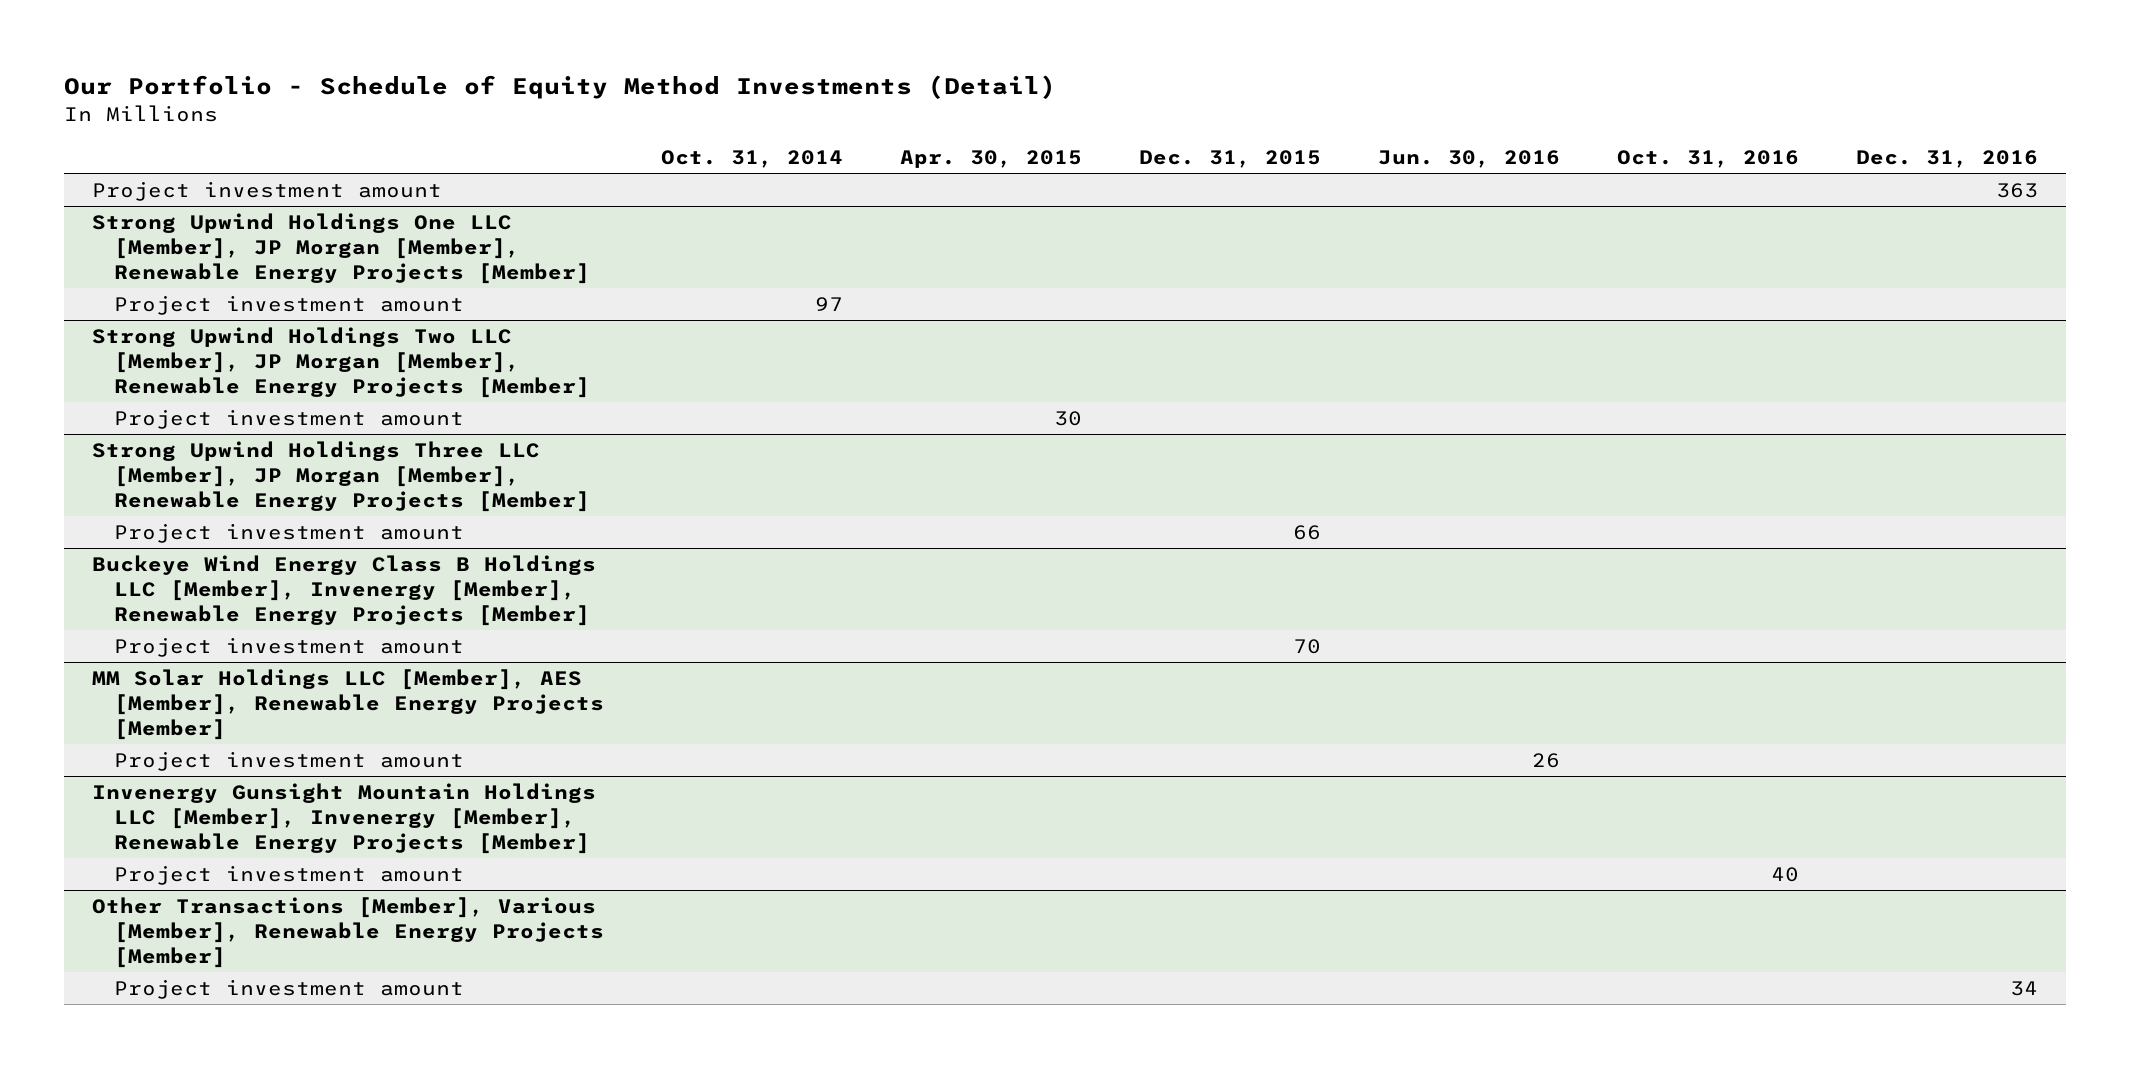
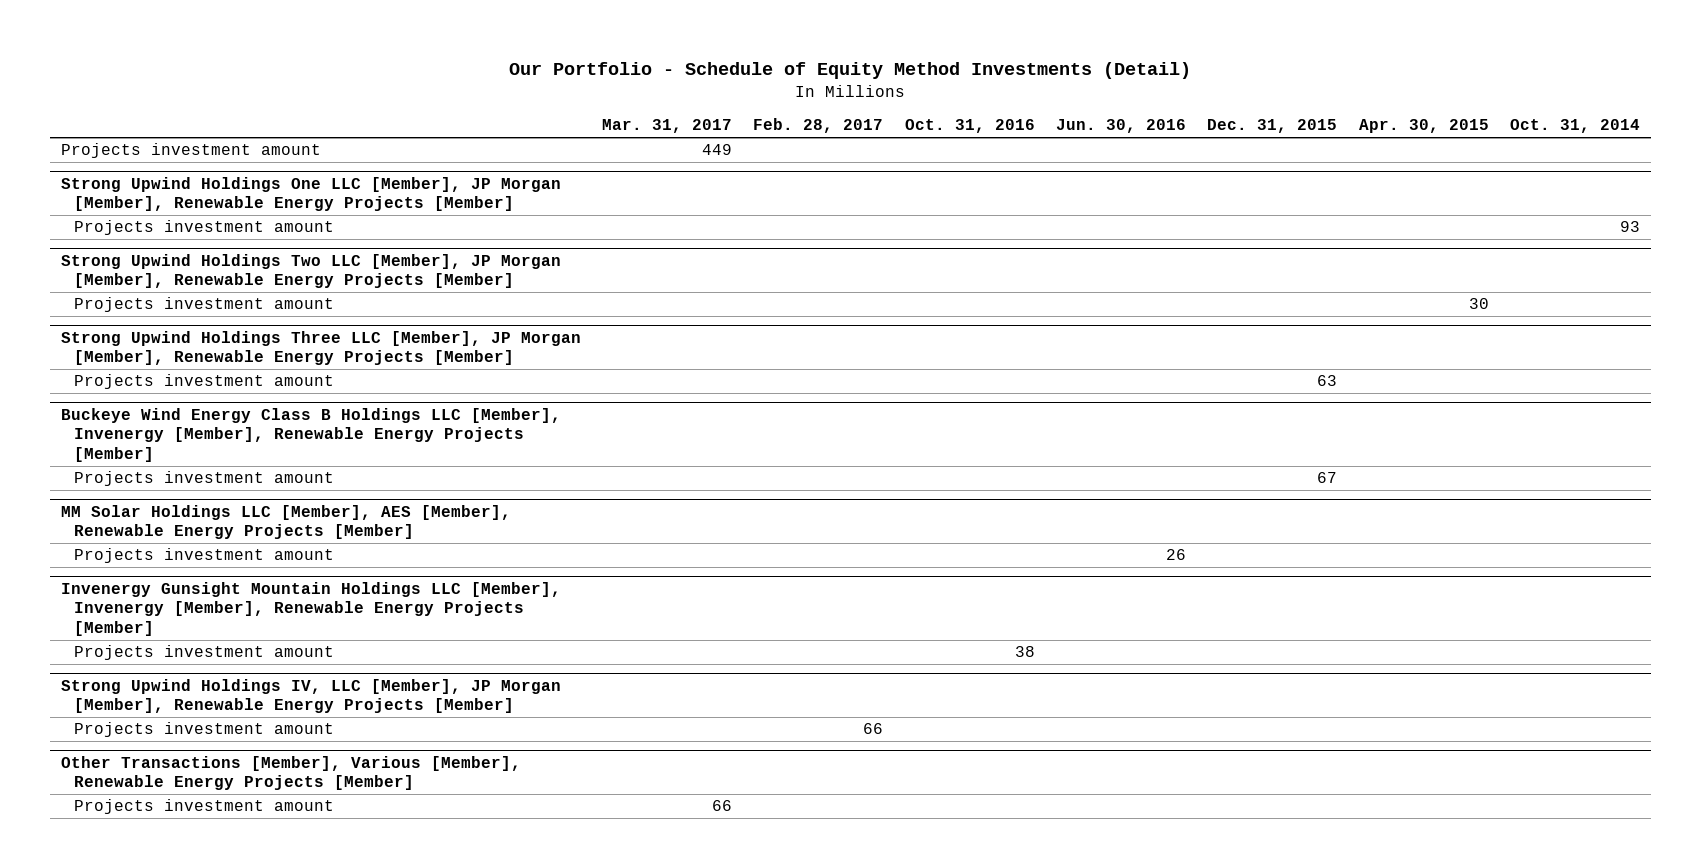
- | Oct. 31, 2014 | Apr. 30, 2015 | Dec. 31, 2015 | Jun. 30, 2016 | Oct. 31, 2016 | Dec. 31, 2016
+ | Mar. 31, 2017 | Feb. 28, 2017 | Oct. 31, 2016 | Jun. 30, 2016 | Dec. 31, 2015 | Apr. 30, 2015 | Oct. 31, 2014
- Project investment amount | | | | | | 363
+ Projects investment amount | 449 | | | | | |
@ Strong Upwind Holdings One LLC [Member], JP Morgan [Member], Renewable Energy Projects [Member]
- Project investment amount | 97 | | | | |
+ Projects investment amount | | | | | | | 93
@ Strong Upwind Holdings Two LLC [Member], JP Morgan [Member], Renewable Energy Projects [Member]
- Project investment amount | | 30 | | | |
+ Projects investment amount | | | | | | 30 |
@ Strong Upwind Holdings Three LLC [Member], JP Morgan [Member], Renewable Energy Projects [Member]
- Project investment amount | | | 66 | | |
+ Projects investment amount | | | | | 63 | |
@ Buckeye Wind Energy Class B Holdings LLC [Member], Invenergy [Member], Renewable Energy Projects [Member]
- Project investment amount | | | 70 | | |
+ Projects investment amount | | | | | 67 | |
@ MM Solar Holdings LLC [Member], AES [Member], Renewable Energy Projects [Member]
- Project investment amount | | | | 26 | |
+ Projects investment amount | | | | 26 | | |
@ Invenergy Gunsight Mountain Holdings LLC [Member], Invenergy [Member], Renewable Energy Projects [Member]
- Project investment amount | | | | | 40 |
+ Projects investment amount | | | 38 | | | |
+ Strong Upwind Holdings IV, LLC [Member], JP Morgan [Member], Renewable Energy Projects [Member]
+ Projects investment amount | | 66 | | | | |
@ Other Transactions [Member], Various [Member], Renewable Energy Projects [Member]
- Project investment amount | | | | | | 34
+ Projects investment amount | 66 | | | | | |

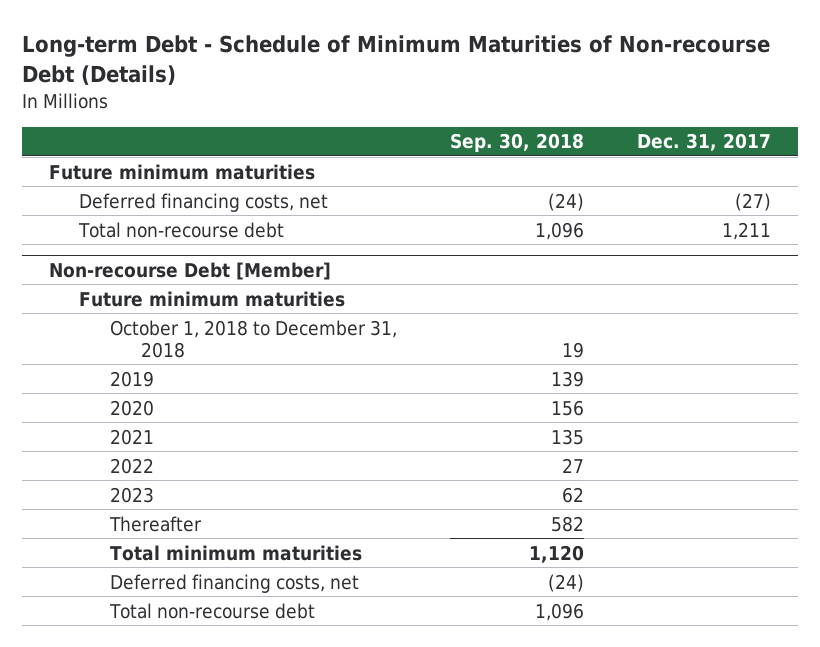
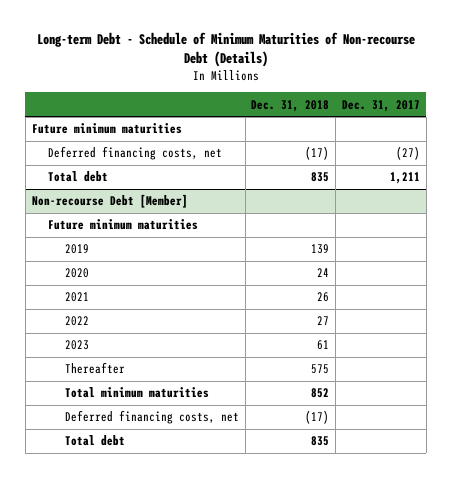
- | Sep. 30, 2018 | Dec. 31, 2017
+ | Dec. 31, 2018 | Dec. 31, 2017
- Total non-recourse debt | 1,096 | 1,211
+ Total debt | 835 | 1,211
@ Non-recourse Debt [Member]
- October 1, 2018 to December 31, 2018 | 19 |
- Total non-recourse debt | 1,096 |
+ Total debt | 835 |

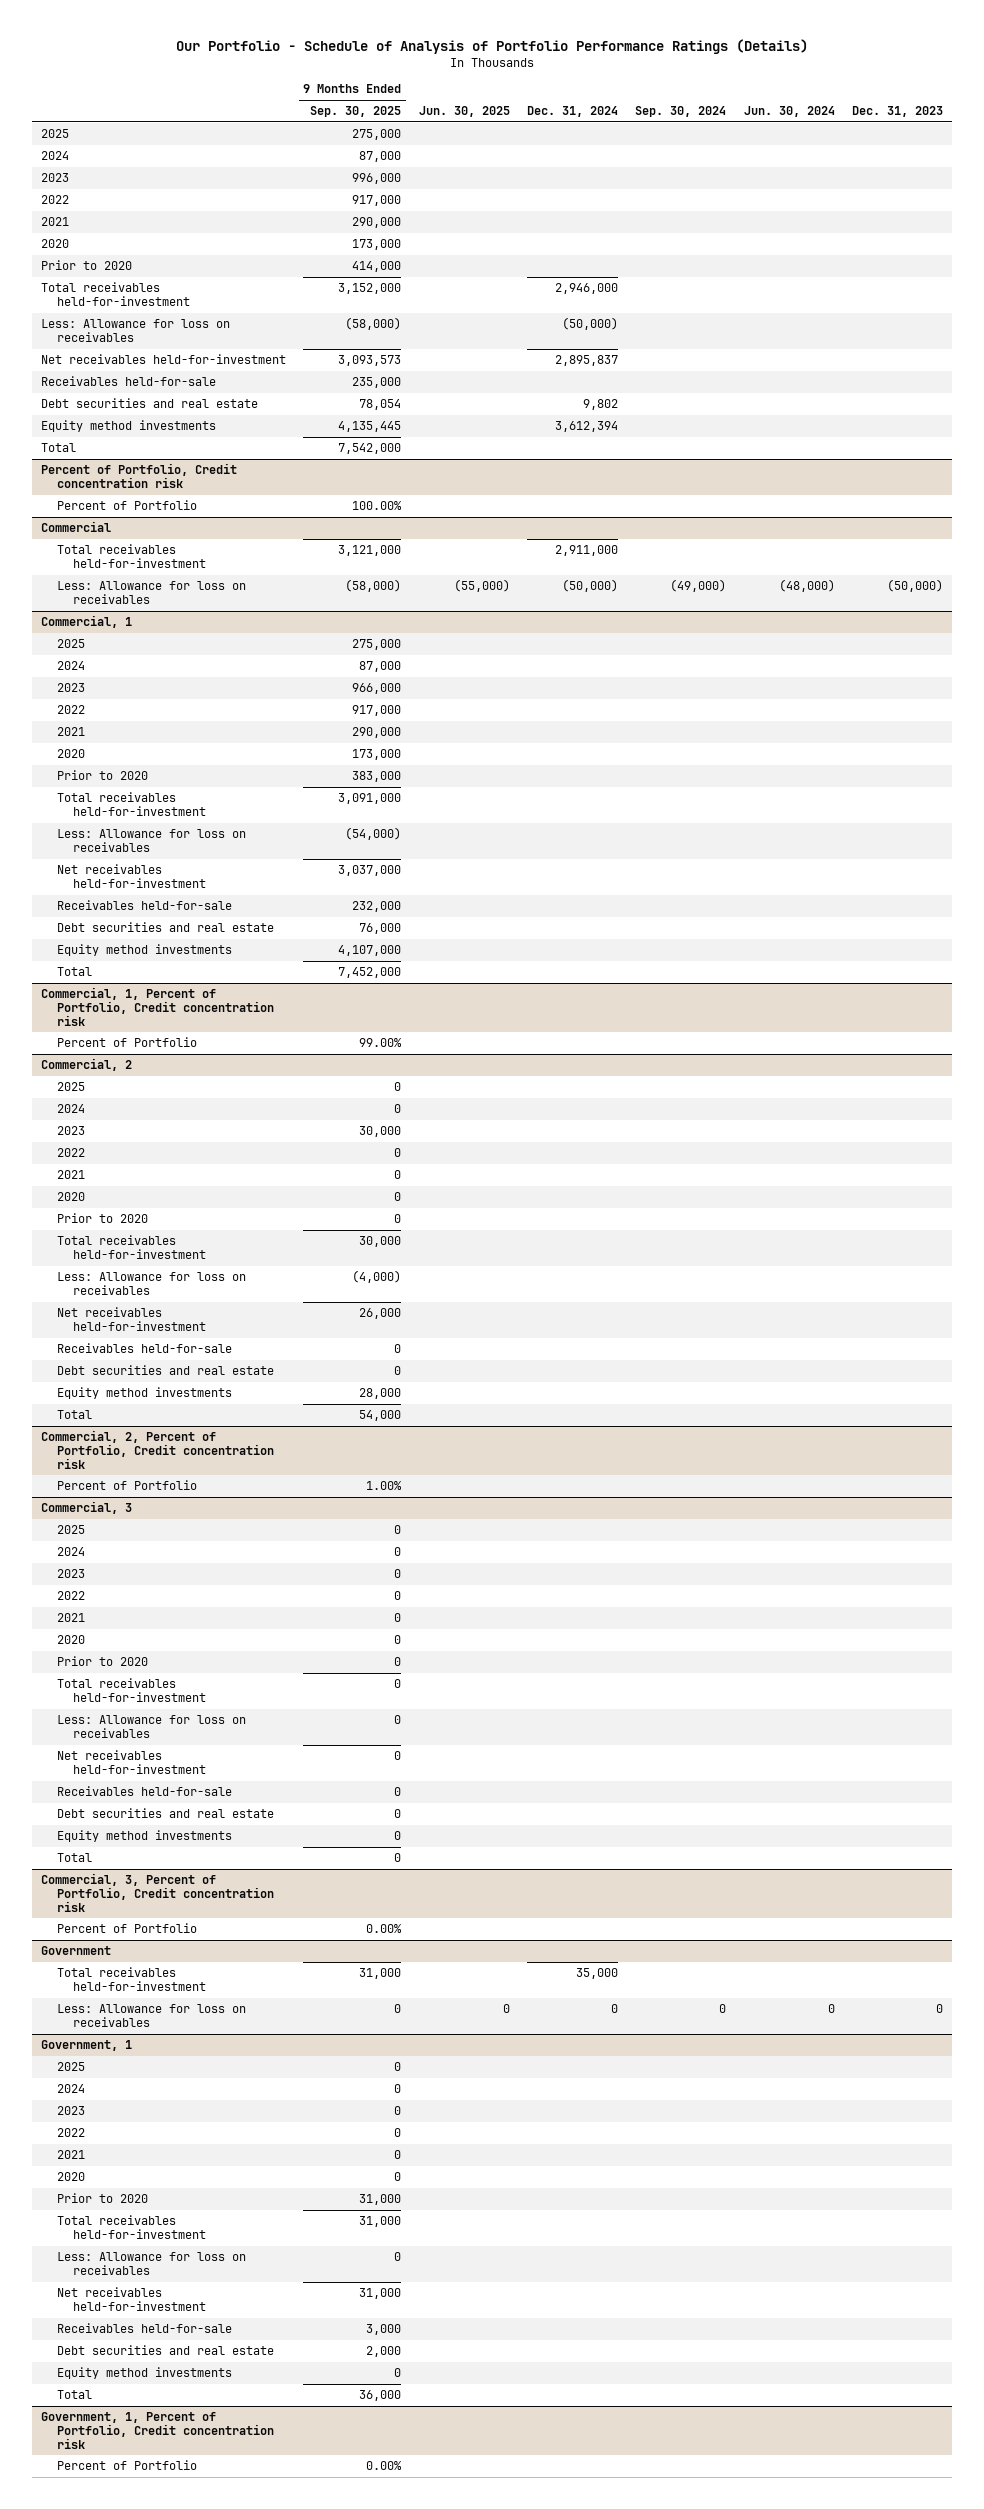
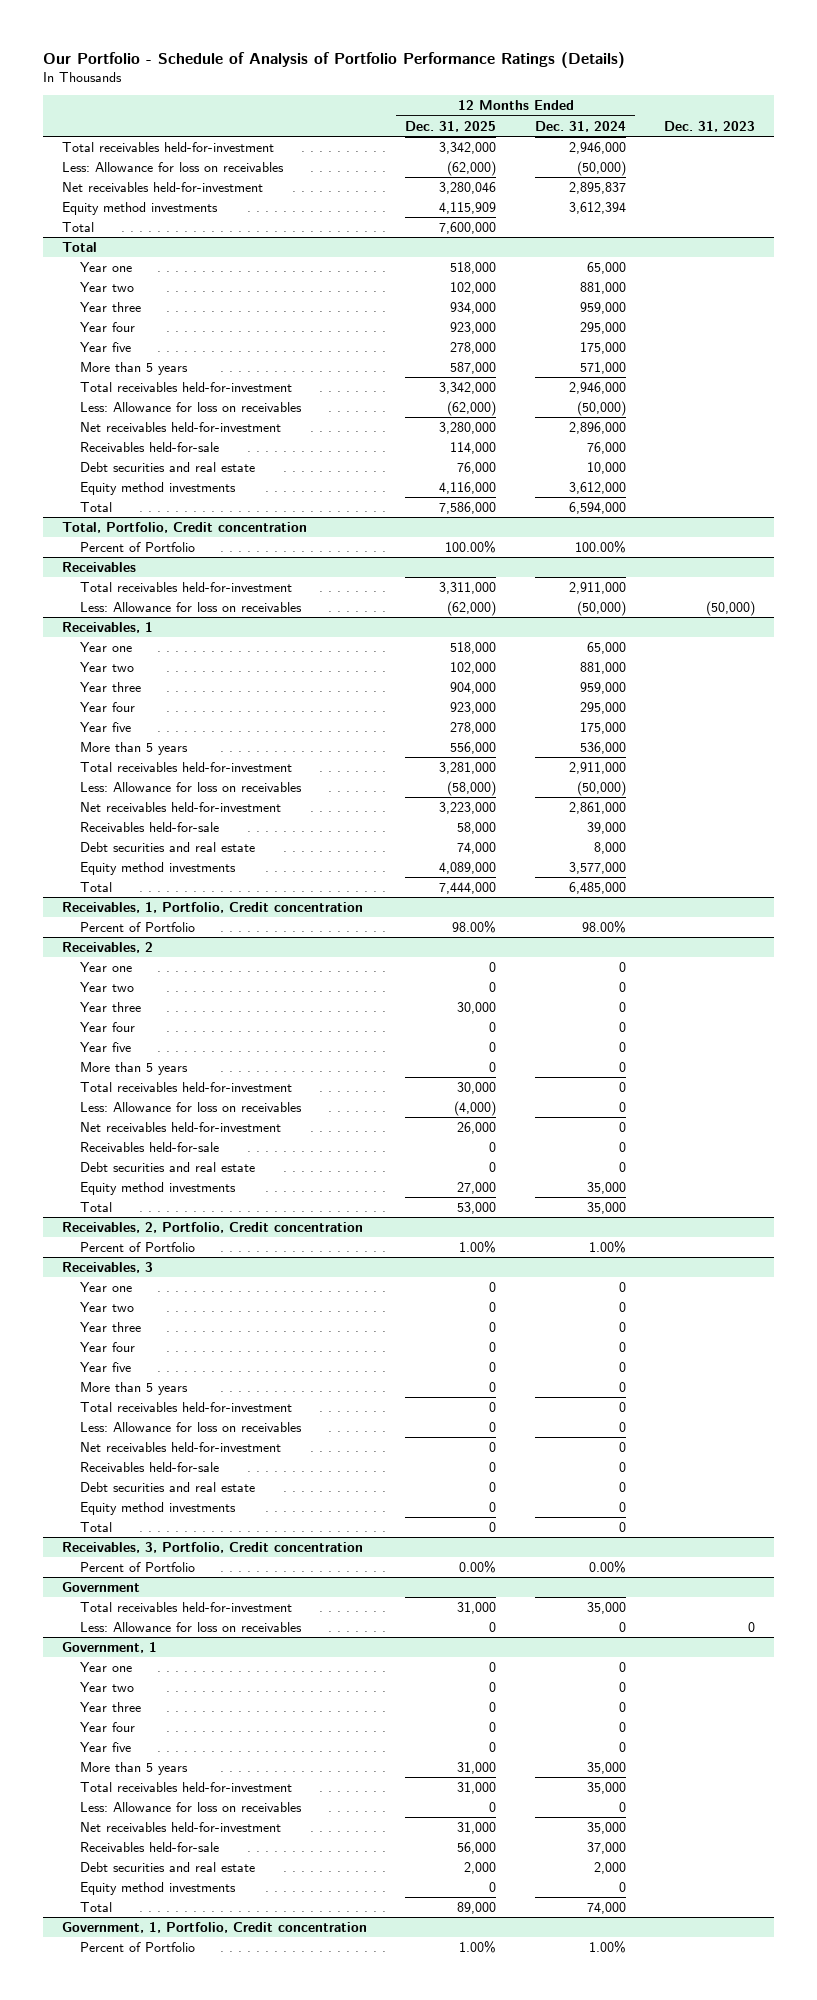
- | 9 Months Ended Sep. 30, 2025 | Jun. 30, 2025 | Dec. 31, 2024 | Sep. 30, 2024 | Jun. 30, 2024 | Dec. 31, 2023
+ | 12 Months Ended Dec. 31, 2025 | 12 Months Ended Dec. 31, 2024 | Dec. 31, 2023
- 2025 | 275,000 | | | | |
- 2024 | 87,000 | | | | |
- 2023 | 996,000 | | | | |
- 2022 | 917,000 | | | | |
- 2021 | 290,000 | | | | |
- 2020 | 173,000 | | | | |
- Prior to 2020 | 414,000 | | | | |
- Receivables held-for-sale | 235,000 | | | | |
- Debt securities and real estate | 78,054 | | 9,802 | | |
- Percent of Portfolio, Credit concentration risk
- Percent of Portfolio | 100.00% | | | | |
- Commercial
+ Total
+ Year one | 518,000 | 65,000 |
+ Year two | 102,000 | 881,000 |
+ Year three | 934,000 | 959,000 |
+ Year four | 923,000 | 295,000 |
+ Year five | 278,000 | 175,000 |
+ More than 5 years | 587,000 | 571,000 |
+ Total receivables held-for-investment | 3,342,000 | 2,946,000 |
+ Less: Allowance for loss on receivables | (62,000) | (50,000) |
+ Net receivables held-for-investment | 3,280,000 | 2,896,000 |
+ Receivables held-for-sale | 114,000 | 76,000 |
+ Debt securities and real estate | 76,000 | 10,000 |
+ Equity method investments | 4,116,000 | 3,612,000 |
+ Total | 7,586,000 | 6,594,000 |
+ Total, Portfolio, Credit concentration
+ Percent of Portfolio | 100.00% | 100.00% |
+ Receivables
- Commercial, 1
- 2025 | 275,000 | | | | |
- 2024 | 87,000 | | | | |
- 2023 | 966,000 | | | | |
- 2022 | 917,000 | | | | |
- 2021 | 290,000 | | | | |
- 2020 | 173,000 | | | | |
- Prior to 2020 | 383,000 | | | | |
- Total receivables held-for-investment | 3,091,000 | | | | |
- Less: Allowance for loss on receivables | (54,000) | | | | |
- Net receivables held-for-investment | 3,037,000 | | | | |
- Receivables held-for-sale | 232,000 | | | | |
- Debt securities and real estate | 76,000 | | | | |
- Equity method investments | 4,107,000 | | | | |
- Total | 7,452,000 | | | | |
- Commercial, 1, Percent of Portfolio, Credit concentration risk
- Percent of Portfolio | 99.00% | | | | |
- Commercial, 2
- 2025 | 0 | | | | |
- 2024 | 0 | | | | |
- 2023 | 30,000 | | | | |
- 2022 | 0 | | | | |
- 2021 | 0 | | | | |
- 2020 | 0 | | | | |
- Prior to 2020 | 0 | | | | |
- Total receivables held-for-investment | 30,000 | | | | |
- Less: Allowance for loss on receivables | (4,000) | | | | |
- Net receivables held-for-investment | 26,000 | | | | |
- Receivables held-for-sale | 0 | | | | |
- Debt securities and real estate | 0 | | | | |
- Equity method investments | 28,000 | | | | |
- Total | 54,000 | | | | |
- Commercial, 2, Percent of Portfolio, Credit concentration risk
- Percent of Portfolio | 1.00% | | | | |
- Commercial, 3
- 2025 | 0 | | | | |
- 2024 | 0 | | | | |
- 2023 | 0 | | | | |
- 2022 | 0 | | | | |
- 2021 | 0 | | | | |
- 2020 | 0 | | | | |
- Prior to 2020 | 0 | | | | |
- Total receivables held-for-investment | 0 | | | | |
- Less: Allowance for loss on receivables | 0 | | | | |
- Net receivables held-for-investment | 0 | | | | |
- Receivables held-for-sale | 0 | | | | |
- Debt securities and real estate | 0 | | | | |
- Equity method investments | 0 | | | | |
- Total | 0 | | | | |
- Commercial, 3, Percent of Portfolio, Credit concentration risk
- Percent of Portfolio | 0.00% | | | | |
+ Receivables, 1
+ Year one | 518,000 | 65,000 |
+ Year two | 102,000 | 881,000 |
+ Year three | 904,000 | 959,000 |
+ Year four | 923,000 | 295,000 |
+ Year five | 278,000 | 175,000 |
+ More than 5 years | 556,000 | 536,000 |
+ Total receivables held-for-investment | 3,281,000 | 2,911,000 |
+ Less: Allowance for loss on receivables | (58,000) | (50,000) |
+ Net receivables held-for-investment | 3,223,000 | 2,861,000 |
+ Receivables held-for-sale | 58,000 | 39,000 |
+ Debt securities and real estate | 74,000 | 8,000 |
+ Equity method investments | 4,089,000 | 3,577,000 |
+ Total | 7,444,000 | 6,485,000 |
+ Receivables, 1, Portfolio, Credit concentration
+ Percent of Portfolio | 98.00% | 98.00% |
+ Receivables, 2
+ Year one | 0 | 0 |
+ Year two | 0 | 0 |
+ Year three | 30,000 | 0 |
+ Year four | 0 | 0 |
+ Year five | 0 | 0 |
+ More than 5 years | 0 | 0 |
+ Total receivables held-for-investment | 30,000 | 0 |
+ Less: Allowance for loss on receivables | (4,000) | 0 |
+ Net receivables held-for-investment | 26,000 | 0 |
+ Receivables held-for-sale | 0 | 0 |
+ Debt securities and real estate | 0 | 0 |
+ Equity method investments | 27,000 | 35,000 |
+ Total | 53,000 | 35,000 |
+ Receivables, 2, Portfolio, Credit concentration
+ Percent of Portfolio | 1.00% | 1.00% |
+ Receivables, 3
+ Year one | 0 | 0 |
+ Year two | 0 | 0 |
+ Year three | 0 | 0 |
+ Year four | 0 | 0 |
+ Year five | 0 | 0 |
+ More than 5 years | 0 | 0 |
+ Total receivables held-for-investment | 0 | 0 |
+ Less: Allowance for loss on receivables | 0 | 0 |
+ Net receivables held-for-investment | 0 | 0 |
+ Receivables held-for-sale | 0 | 0 |
+ Debt securities and real estate | 0 | 0 |
+ Equity method investments | 0 | 0 |
+ Total | 0 | 0 |
+ Receivables, 3, Portfolio, Credit concentration
+ Percent of Portfolio | 0.00% | 0.00% |
@ Government, 1
- 2025 | 0 | | | | |
- 2024 | 0 | | | | |
- 2023 | 0 | | | | |
- 2022 | 0 | | | | |
- 2021 | 0 | | | | |
- 2020 | 0 | | | | |
- Prior to 2020 | 31,000 | | | | |
+ Year one | 0 | 0 |
+ Year two | 0 | 0 |
+ Year three | 0 | 0 |
+ Year four | 0 | 0 |
+ Year five | 0 | 0 |
+ More than 5 years | 31,000 | 35,000 |
- Government, 1, Percent of Portfolio, Credit concentration risk
+ Government, 1, Portfolio, Credit concentration

